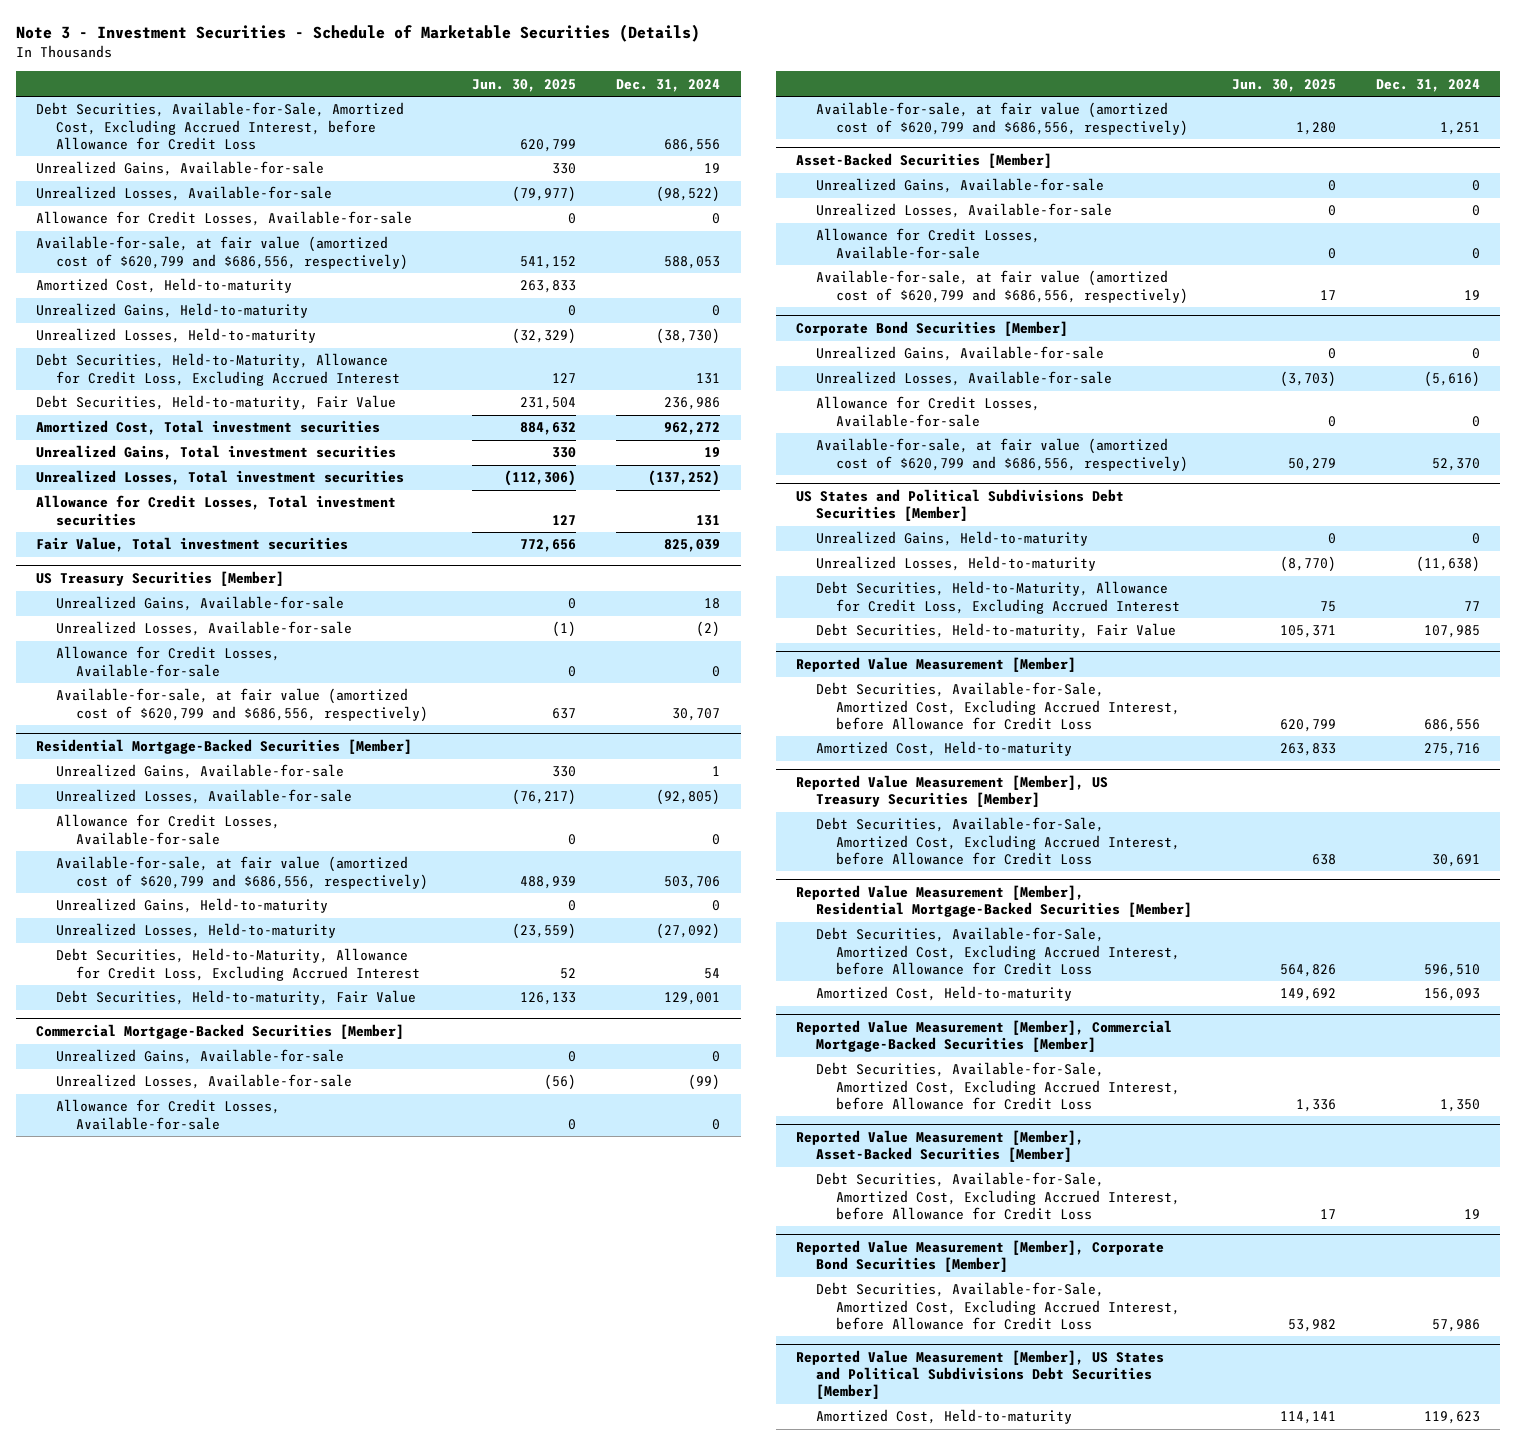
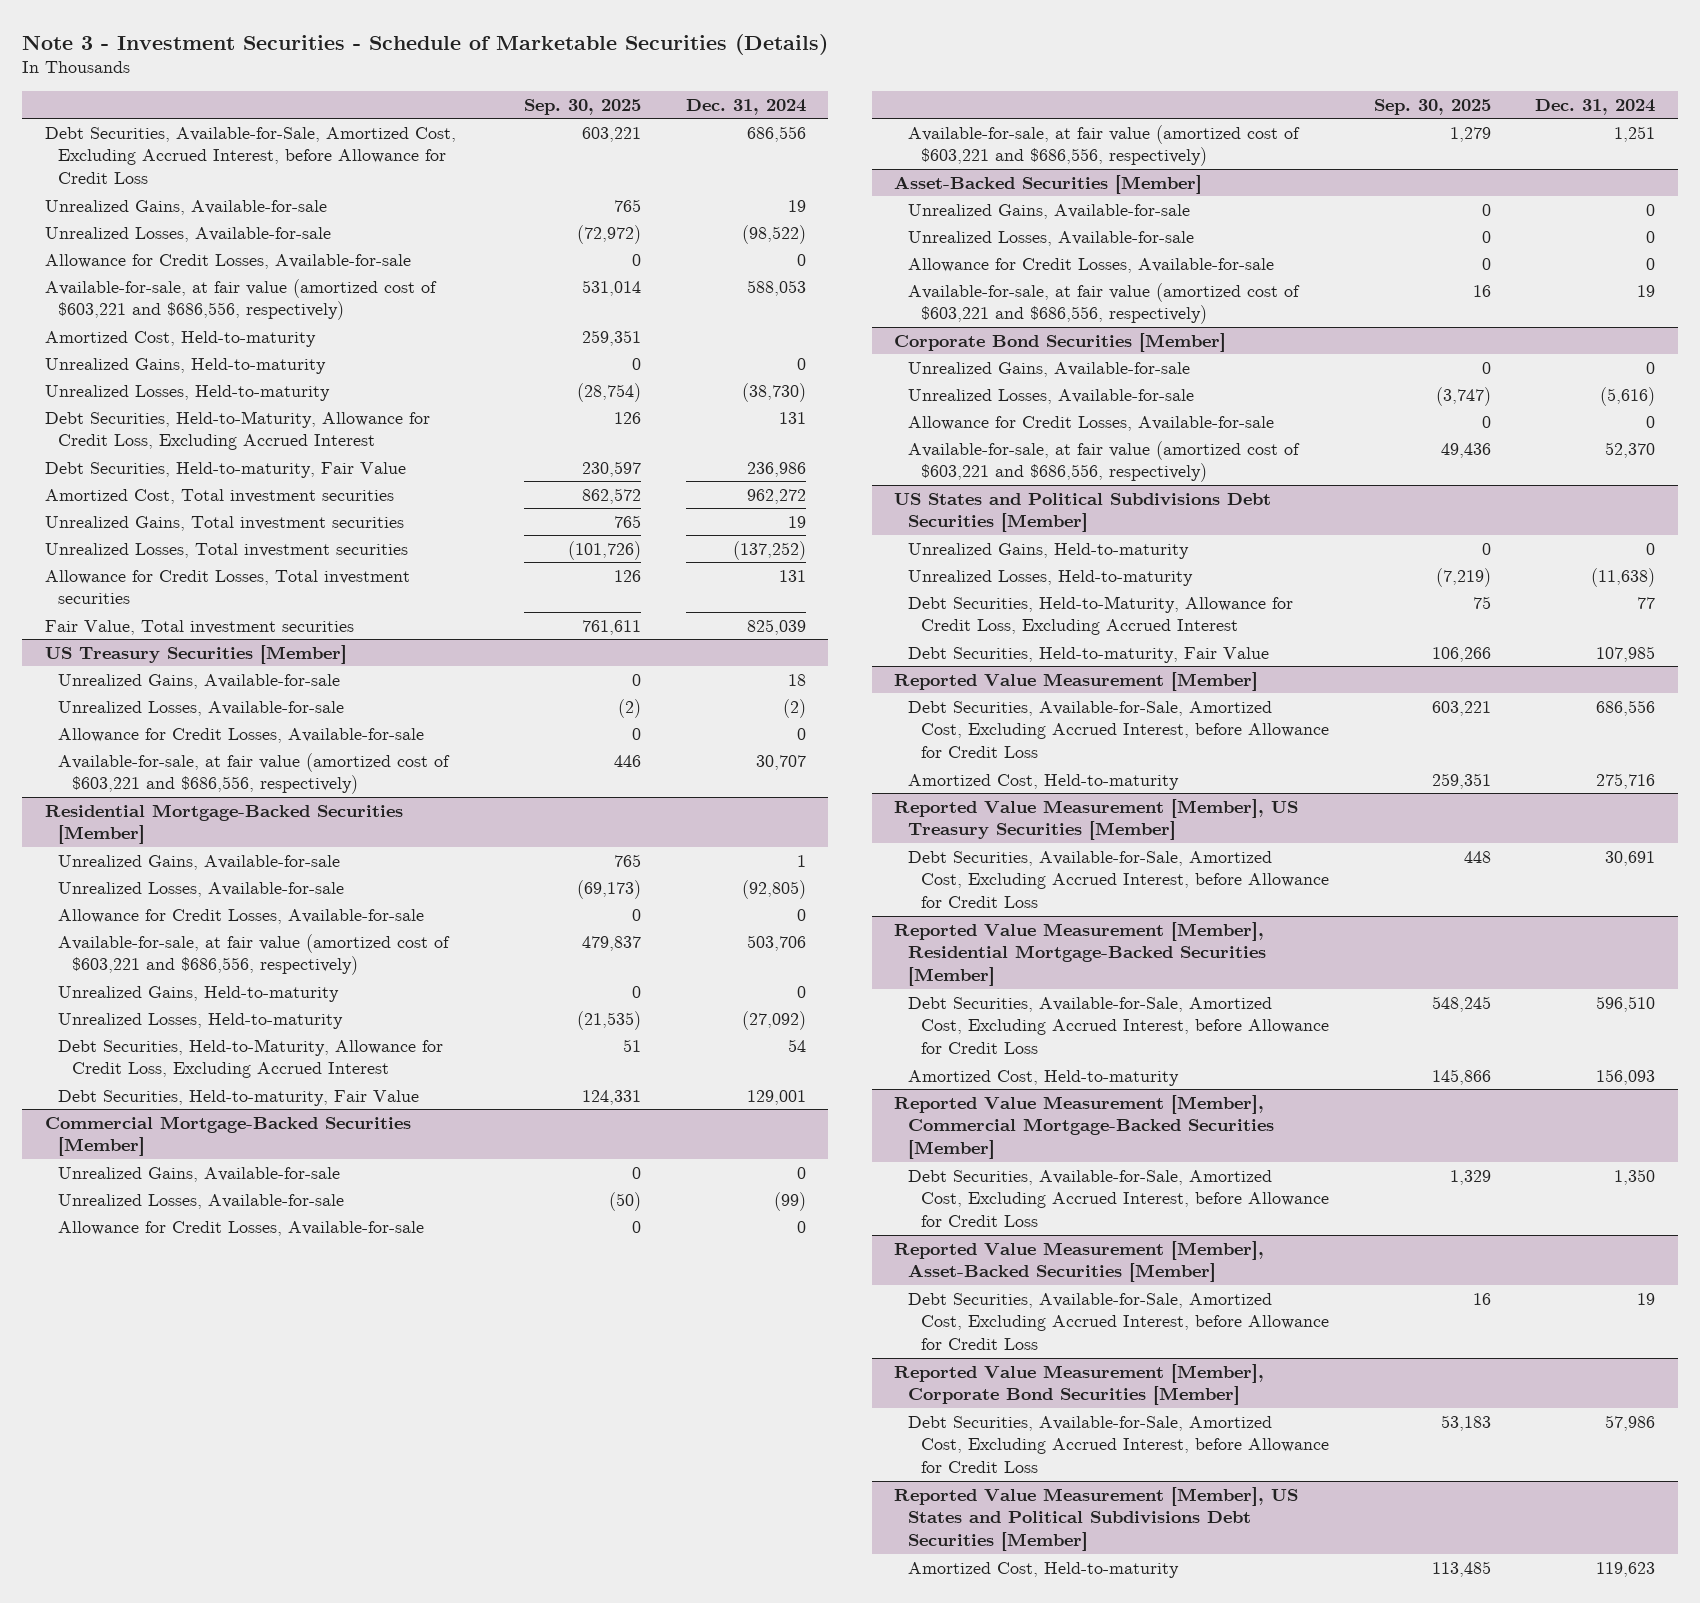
- | Jun. 30, 2025 | Dec. 31, 2024
+ | Sep. 30, 2025 | Dec. 31, 2024
- Available-for-sale, at fair value (amortized cost of $620,799 and $686,556, respectively) | 541,152 | 588,053
+ Available-for-sale, at fair value (amortized cost of $603,221 and $686,556, respectively) | 531,014 | 588,053
@ US Treasury Securities [Member]
- Available-for-sale, at fair value (amortized cost of $620,799 and $686,556, respectively) | 637 | 30,707
+ Available-for-sale, at fair value (amortized cost of $603,221 and $686,556, respectively) | 446 | 30,707
@ Residential Mortgage-Backed Securities [Member]
- Available-for-sale, at fair value (amortized cost of $620,799 and $686,556, respectively) | 488,939 | 503,706
+ Available-for-sale, at fair value (amortized cost of $603,221 and $686,556, respectively) | 479,837 | 503,706
@ Commercial Mortgage-Backed Securities [Member]
- Available-for-sale, at fair value (amortized cost of $620,799 and $686,556, respectively) | 1,280 | 1,251
+ Available-for-sale, at fair value (amortized cost of $603,221 and $686,556, respectively) | 1,279 | 1,251
@ Asset-Backed Securities [Member]
- Available-for-sale, at fair value (amortized cost of $620,799 and $686,556, respectively) | 17 | 19
+ Available-for-sale, at fair value (amortized cost of $603,221 and $686,556, respectively) | 16 | 19
@ Corporate Bond Securities [Member]
- Available-for-sale, at fair value (amortized cost of $620,799 and $686,556, respectively) | 50,279 | 52,370
+ Available-for-sale, at fair value (amortized cost of $603,221 and $686,556, respectively) | 49,436 | 52,370

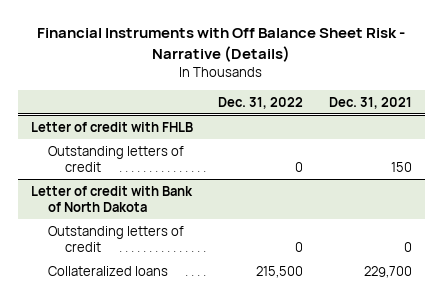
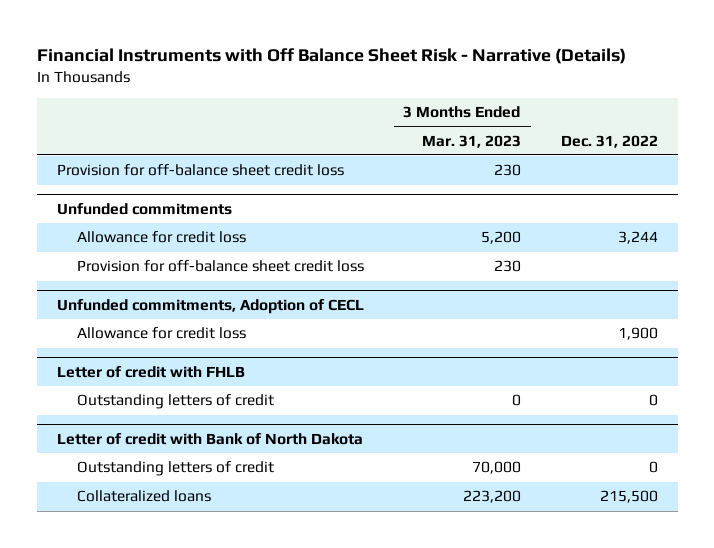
- | Dec. 31, 2022 | Dec. 31, 2021
+ | 3 Months Ended Mar. 31, 2023 | Dec. 31, 2022
+ Provision for off-balance sheet credit loss | 230 |
+ Unfunded commitments
+ Allowance for credit loss | 5,200 | 3,244
+ Provision for off-balance sheet credit loss | 230 |
+ Unfunded commitments, Adoption of CECL
+ Allowance for credit loss | | 1,900

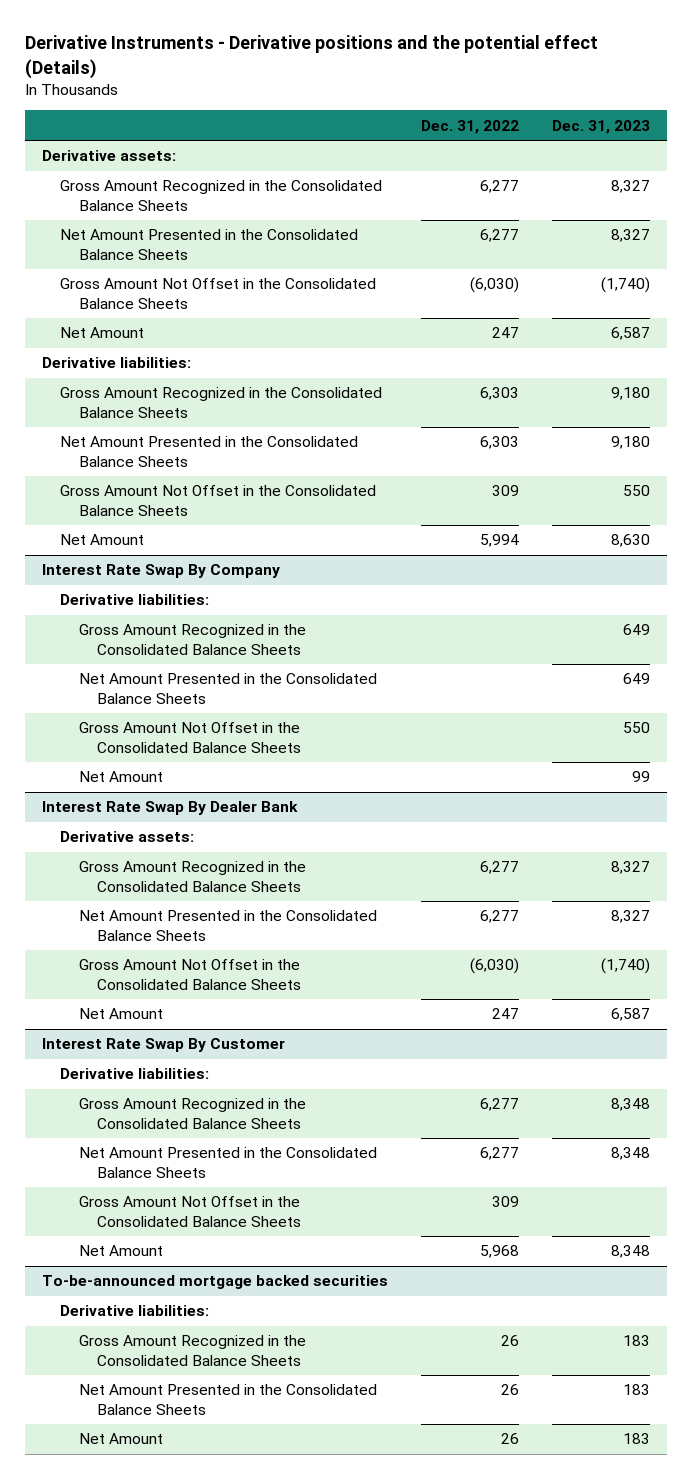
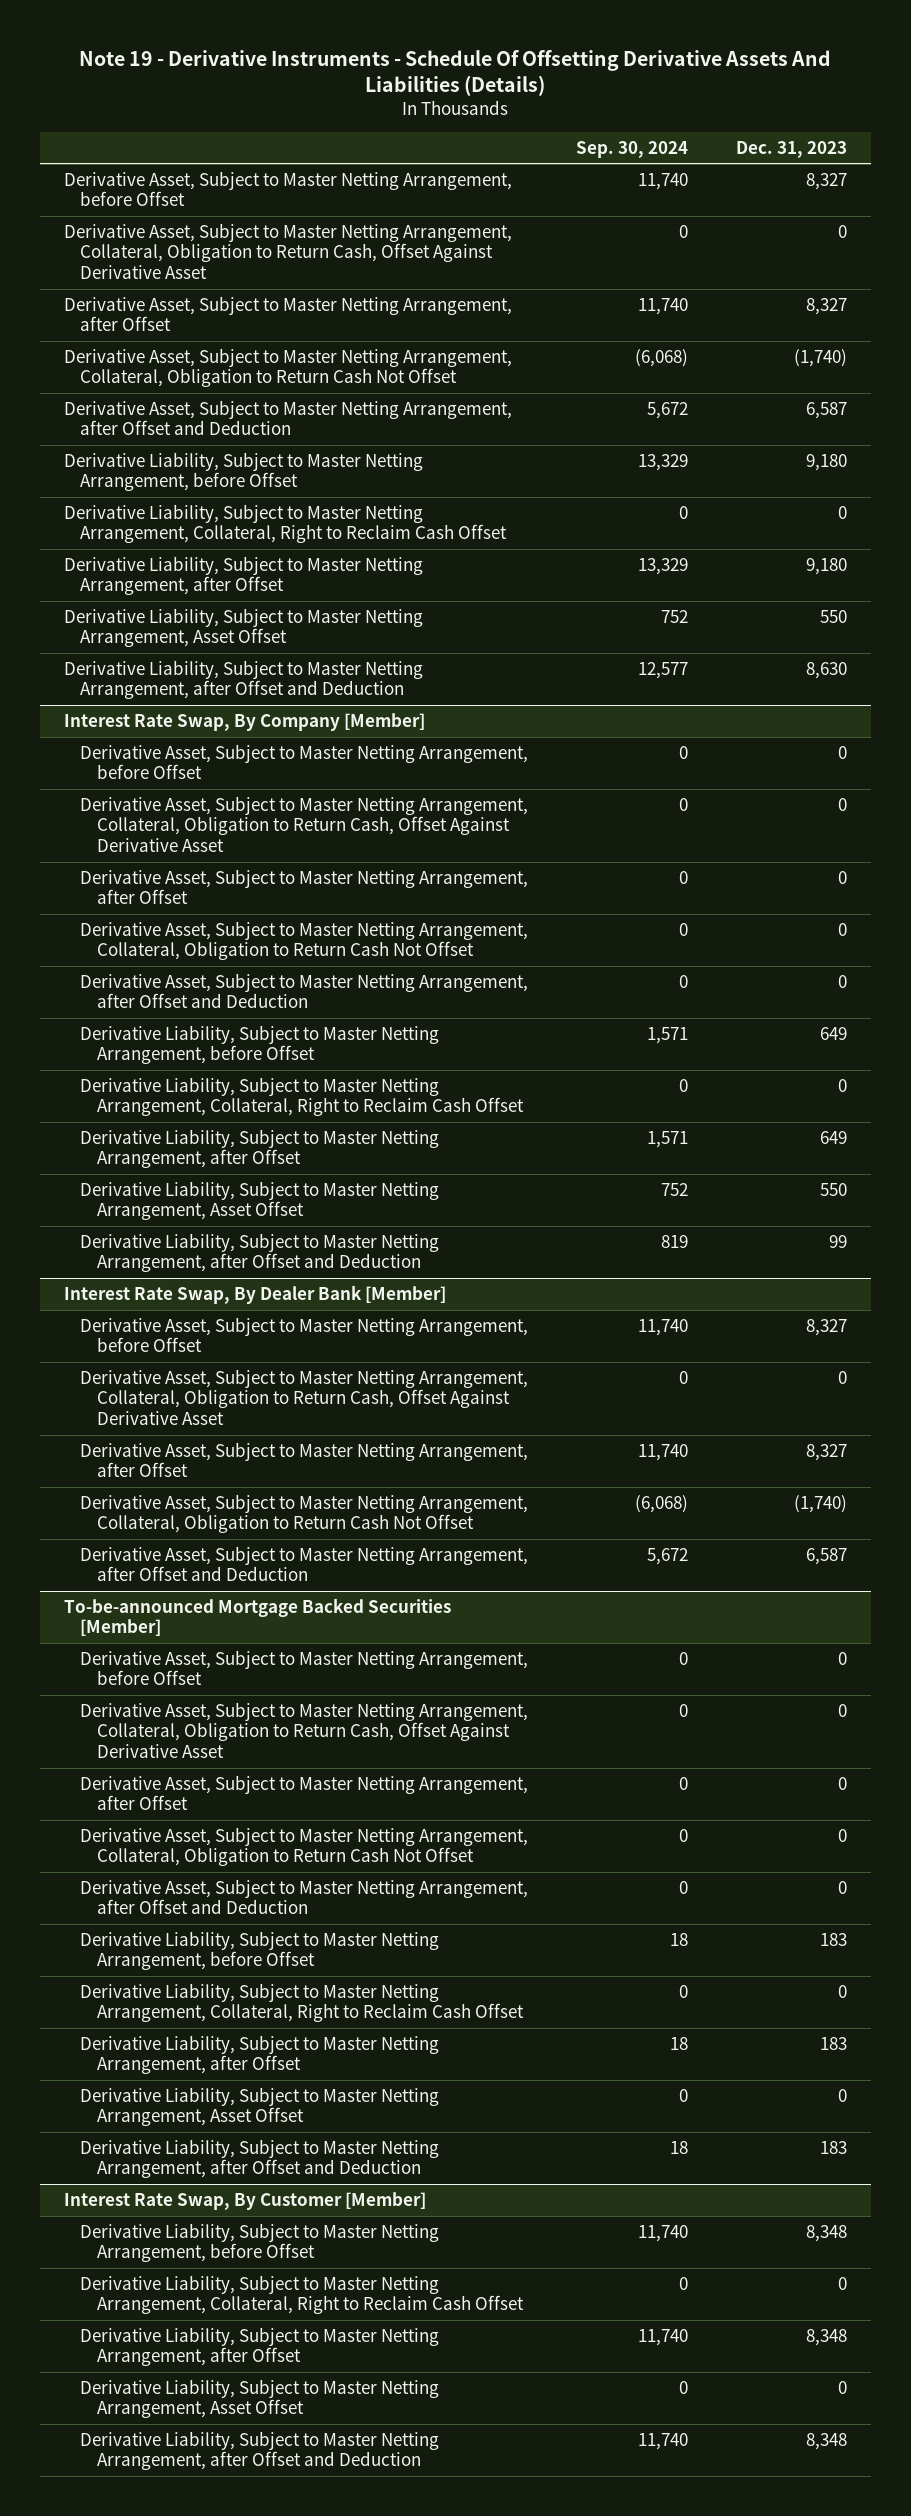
- Derivative Instruments - Derivative positions and the potential effect (Details)
+ Note 19 - Derivative Instruments - Schedule Of Offsetting Derivative Assets And Liabilities (Details)
- | Dec. 31, 2022 | Dec. 31, 2023
+ | Sep. 30, 2024 | Dec. 31, 2023
- Derivative assets:
- Gross Amount Recognized in the Consolidated Balance Sheets | 6,277 | 8,327
- Net Amount Presented in the Consolidated Balance Sheets | 6,277 | 8,327
- Gross Amount Not Offset in the Consolidated Balance Sheets | (6,030) | (1,740)
- Net Amount | 247 | 6,587
- Derivative liabilities:
- Gross Amount Recognized in the Consolidated Balance Sheets | 6,303 | 9,180
- Net Amount Presented in the Consolidated Balance Sheets | 6,303 | 9,180
- Gross Amount Not Offset in the Consolidated Balance Sheets | 309 | 550
- Net Amount | 5,994 | 8,630
- Interest Rate Swap By Company
- Derivative liabilities:
- Gross Amount Recognized in the Consolidated Balance Sheets | | 649
- Net Amount Presented in the Consolidated Balance Sheets | | 649
- Gross Amount Not Offset in the Consolidated Balance Sheets | | 550
- Net Amount | | 99
- Interest Rate Swap By Dealer Bank
- Derivative assets:
- Gross Amount Recognized in the Consolidated Balance Sheets | 6,277 | 8,327
- Net Amount Presented in the Consolidated Balance Sheets | 6,277 | 8,327
- Gross Amount Not Offset in the Consolidated Balance Sheets | (6,030) | (1,740)
- Net Amount | 247 | 6,587
- Interest Rate Swap By Customer
- Derivative liabilities:
- Gross Amount Recognized in the Consolidated Balance Sheets | 6,277 | 8,348
- Net Amount Presented in the Consolidated Balance Sheets | 6,277 | 8,348
- Gross Amount Not Offset in the Consolidated Balance Sheets | 309 |
- Net Amount | 5,968 | 8,348
- To-be-announced mortgage backed securities
- Derivative liabilities:
- Gross Amount Recognized in the Consolidated Balance Sheets | 26 | 183
- Net Amount Presented in the Consolidated Balance Sheets | 26 | 183
- Net Amount | 26 | 183
+ Derivative Asset, Subject to Master Netting Arrangement, before Offset | 11,740 | 8,327
+ Derivative Asset, Subject to Master Netting Arrangement, Collateral, Obligation to Return Cash, Offset Against Derivative Asset | 0 | 0
+ Derivative Asset, Subject to Master Netting Arrangement, after Offset | 11,740 | 8,327
+ Derivative Asset, Subject to Master Netting Arrangement, Collateral, Obligation to Return Cash Not Offset | (6,068) | (1,740)
+ Derivative Asset, Subject to Master Netting Arrangement, after Offset and Deduction | 5,672 | 6,587
+ Derivative Liability, Subject to Master Netting Arrangement, before Offset | 13,329 | 9,180
+ Derivative Liability, Subject to Master Netting Arrangement, Collateral, Right to Reclaim Cash Offset | 0 | 0
+ Derivative Liability, Subject to Master Netting Arrangement, after Offset | 13,329 | 9,180
+ Derivative Liability, Subject to Master Netting Arrangement, Asset Offset | 752 | 550
+ Derivative Liability, Subject to Master Netting Arrangement, after Offset and Deduction | 12,577 | 8,630
+ Interest Rate Swap, By Company [Member]
+ Derivative Asset, Subject to Master Netting Arrangement, before Offset | 0 | 0
+ Derivative Asset, Subject to Master Netting Arrangement, Collateral, Obligation to Return Cash, Offset Against Derivative Asset | 0 | 0
+ Derivative Asset, Subject to Master Netting Arrangement, after Offset | 0 | 0
+ Derivative Asset, Subject to Master Netting Arrangement, Collateral, Obligation to Return Cash Not Offset | 0 | 0
+ Derivative Asset, Subject to Master Netting Arrangement, after Offset and Deduction | 0 | 0
+ Derivative Liability, Subject to Master Netting Arrangement, before Offset | 1,571 | 649
+ Derivative Liability, Subject to Master Netting Arrangement, Collateral, Right to Reclaim Cash Offset | 0 | 0
+ Derivative Liability, Subject to Master Netting Arrangement, after Offset | 1,571 | 649
+ Derivative Liability, Subject to Master Netting Arrangement, Asset Offset | 752 | 550
+ Derivative Liability, Subject to Master Netting Arrangement, after Offset and Deduction | 819 | 99
+ Interest Rate Swap, By Dealer Bank [Member]
+ Derivative Asset, Subject to Master Netting Arrangement, before Offset | 11,740 | 8,327
+ Derivative Asset, Subject to Master Netting Arrangement, Collateral, Obligation to Return Cash, Offset Against Derivative Asset | 0 | 0
+ Derivative Asset, Subject to Master Netting Arrangement, after Offset | 11,740 | 8,327
+ Derivative Asset, Subject to Master Netting Arrangement, Collateral, Obligation to Return Cash Not Offset | (6,068) | (1,740)
+ Derivative Asset, Subject to Master Netting Arrangement, after Offset and Deduction | 5,672 | 6,587
+ To-be-announced Mortgage Backed Securities [Member]
+ Derivative Asset, Subject to Master Netting Arrangement, before Offset | 0 | 0
+ Derivative Asset, Subject to Master Netting Arrangement, Collateral, Obligation to Return Cash, Offset Against Derivative Asset | 0 | 0
+ Derivative Asset, Subject to Master Netting Arrangement, after Offset | 0 | 0
+ Derivative Asset, Subject to Master Netting Arrangement, Collateral, Obligation to Return Cash Not Offset | 0 | 0
+ Derivative Asset, Subject to Master Netting Arrangement, after Offset and Deduction | 0 | 0
+ Derivative Liability, Subject to Master Netting Arrangement, before Offset | 18 | 183
+ Derivative Liability, Subject to Master Netting Arrangement, Collateral, Right to Reclaim Cash Offset | 0 | 0
+ Derivative Liability, Subject to Master Netting Arrangement, after Offset | 18 | 183
+ Derivative Liability, Subject to Master Netting Arrangement, Asset Offset | 0 | 0
+ Derivative Liability, Subject to Master Netting Arrangement, after Offset and Deduction | 18 | 183
+ Interest Rate Swap, By Customer [Member]
+ Derivative Liability, Subject to Master Netting Arrangement, before Offset | 11,740 | 8,348
+ Derivative Liability, Subject to Master Netting Arrangement, Collateral, Right to Reclaim Cash Offset | 0 | 0
+ Derivative Liability, Subject to Master Netting Arrangement, after Offset | 11,740 | 8,348
+ Derivative Liability, Subject to Master Netting Arrangement, Asset Offset | 0 | 0
+ Derivative Liability, Subject to Master Netting Arrangement, after Offset and Deduction | 11,740 | 8,348

